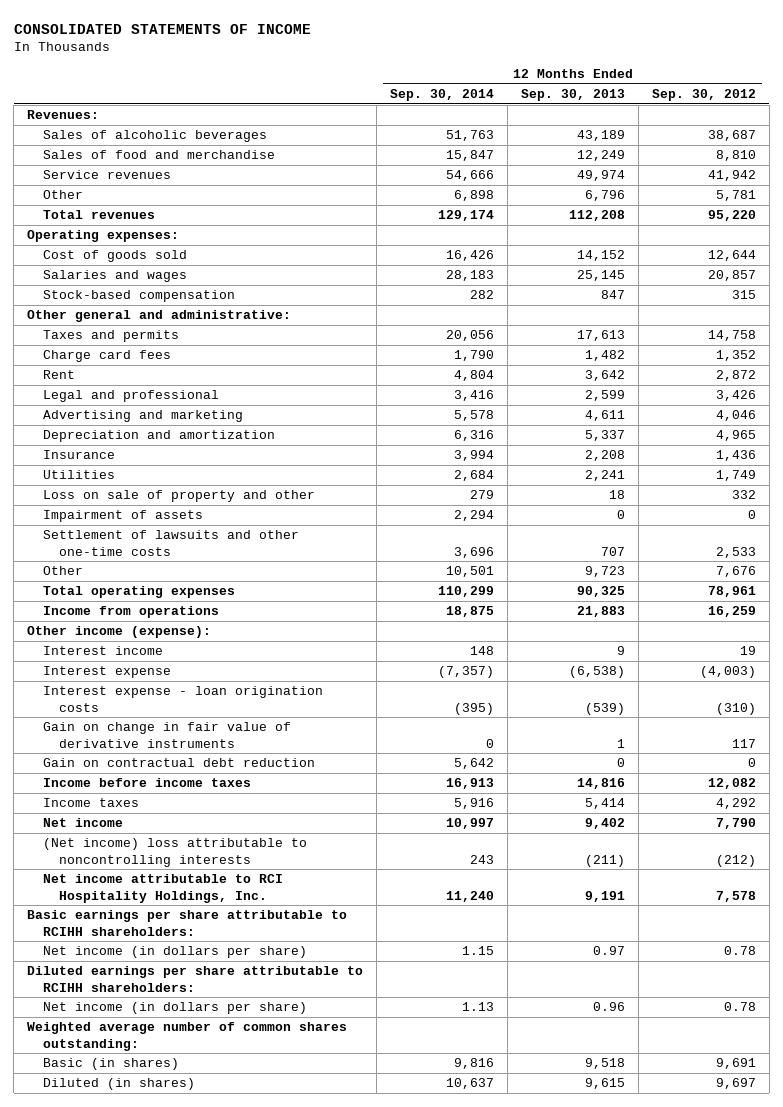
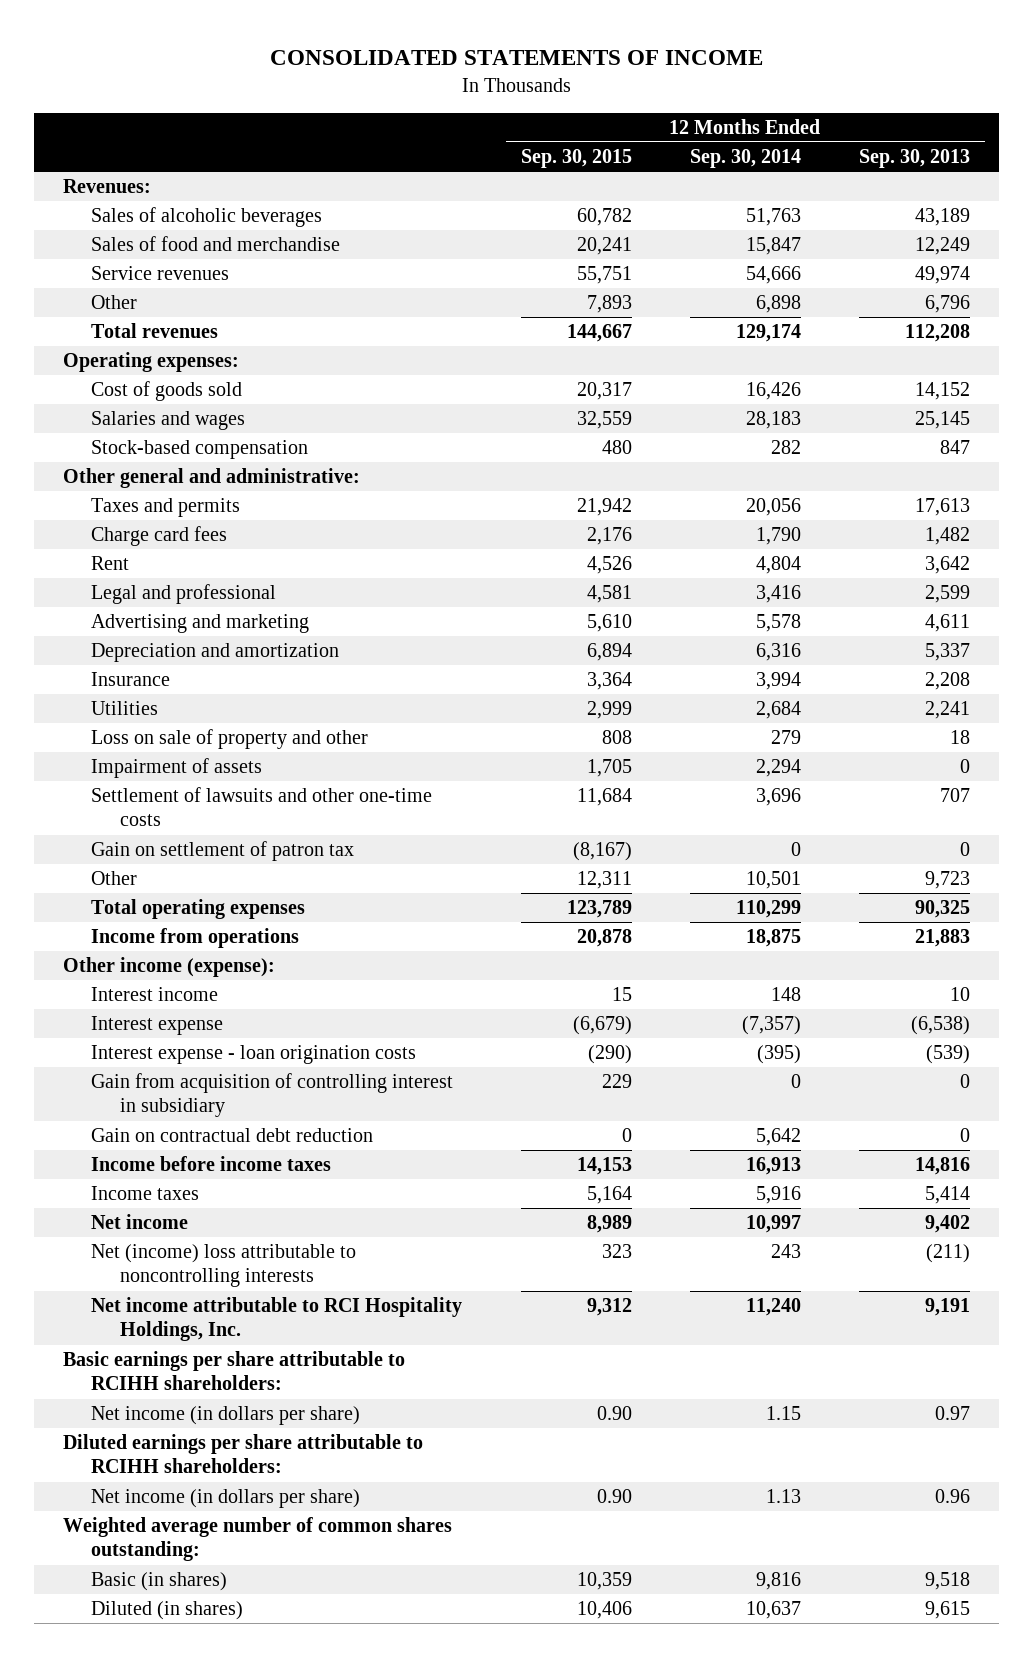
- | 12 Months Ended Sep. 30, 2014 | 12 Months Ended Sep. 30, 2013 | 12 Months Ended Sep. 30, 2012
+ | 12 Months Ended Sep. 30, 2015 | 12 Months Ended Sep. 30, 2014 | 12 Months Ended Sep. 30, 2013
+ Gain on settlement of patron tax | (8,167) | 0 | 0
- Interest income | 148 | 9 | 19
+ Interest income | 15 | 148 | 10
- Gain on change in fair value of derivative instruments | 0 | 1 | 117
+ Gain from acquisition of controlling interest in subsidiary | 229 | 0 | 0
- (Net income) loss attributable to noncontrolling interests | 243 | (211) | (212)
+ Net (income) loss attributable to noncontrolling interests | 323 | 243 | (211)

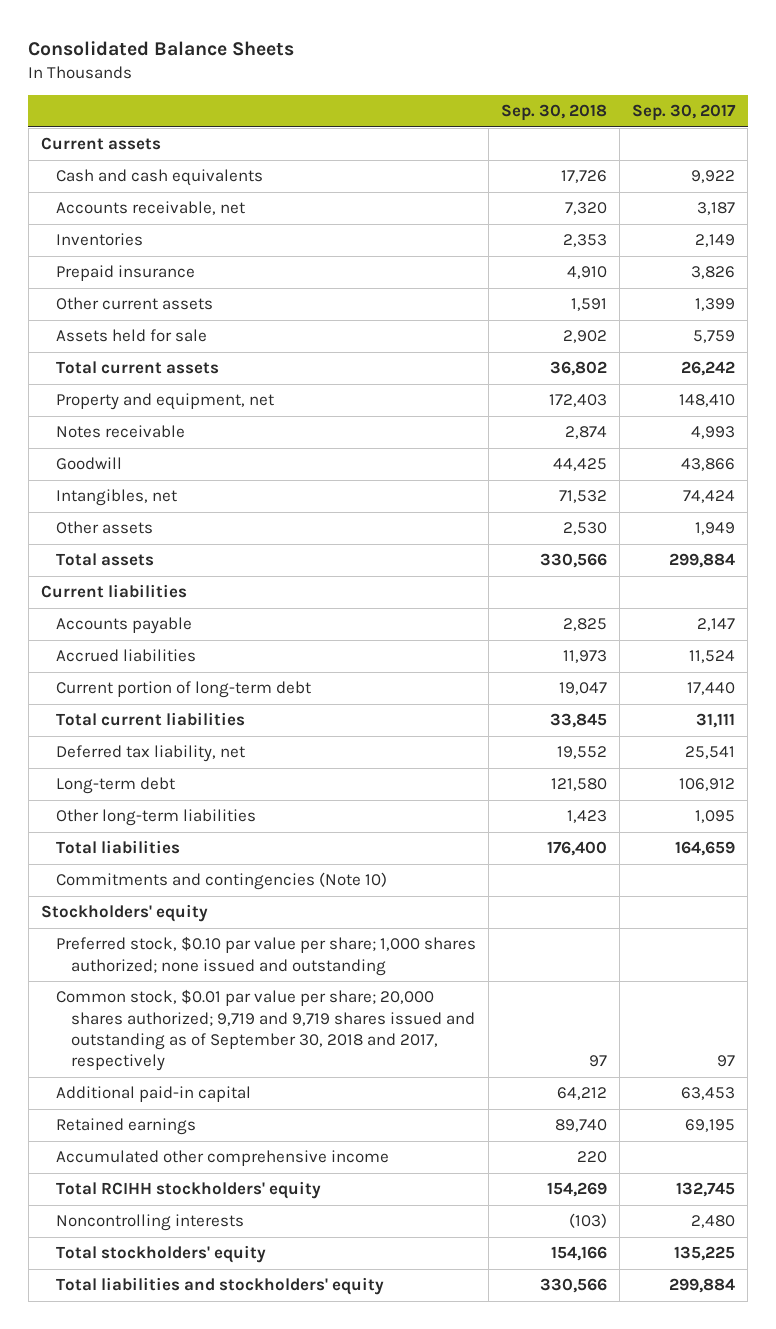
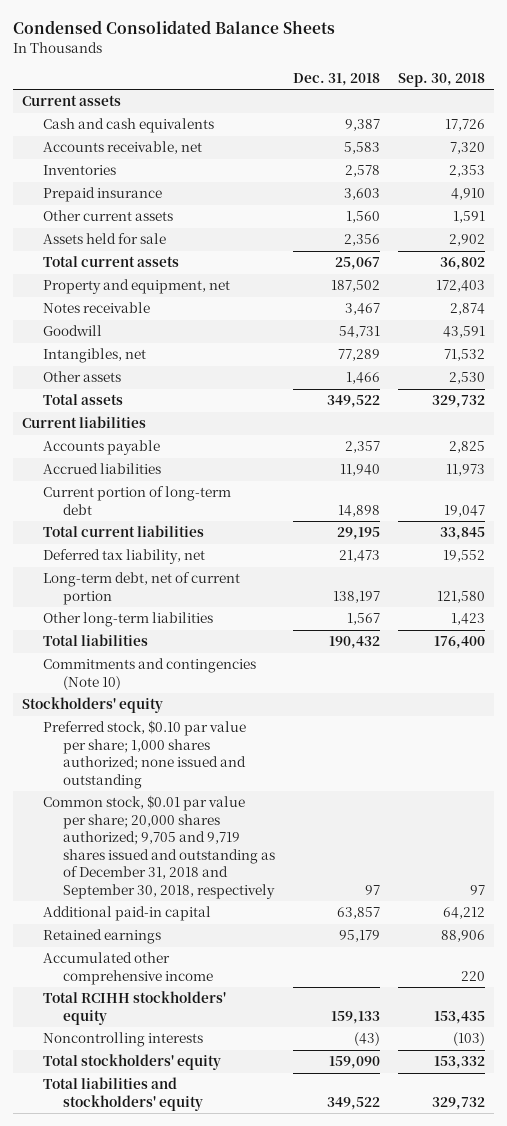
- Consolidated Balance Sheets
+ Condensed Consolidated Balance Sheets
- | Sep. 30, 2018 | Sep. 30, 2017
+ | Dec. 31, 2018 | Sep. 30, 2018
- Goodwill | 44,425 | 43,866
+ Goodwill | 54,731 | 43,591
- Total assets | 330,566 | 299,884
+ Total assets | 349,522 | 329,732
- Long-term debt | 121,580 | 106,912
+ Long-term debt, net of current portion | 138,197 | 121,580
- Common stock, $0.01 par value per share; 20,000 shares authorized; 9,719 and 9,719 shares issued and outstanding as of September 30, 2018 and 2017, respectively | 97 | 97
+ Common stock, $0.01 par value per share; 20,000 shares authorized; 9,705 and 9,719 shares issued and outstanding as of December 31, 2018 and September 30, 2018, respectively | 97 | 97
- Retained earnings | 89,740 | 69,195
+ Retained earnings | 95,179 | 88,906
- Total RCIHH stockholders' equity | 154,269 | 132,745
+ Total RCIHH stockholders' equity | 159,133 | 153,435
- Total stockholders' equity | 154,166 | 135,225
- Total liabilities and stockholders' equity | 330,566 | 299,884
+ Total stockholders' equity | 159,090 | 153,332
+ Total liabilities and stockholders' equity | 349,522 | 329,732

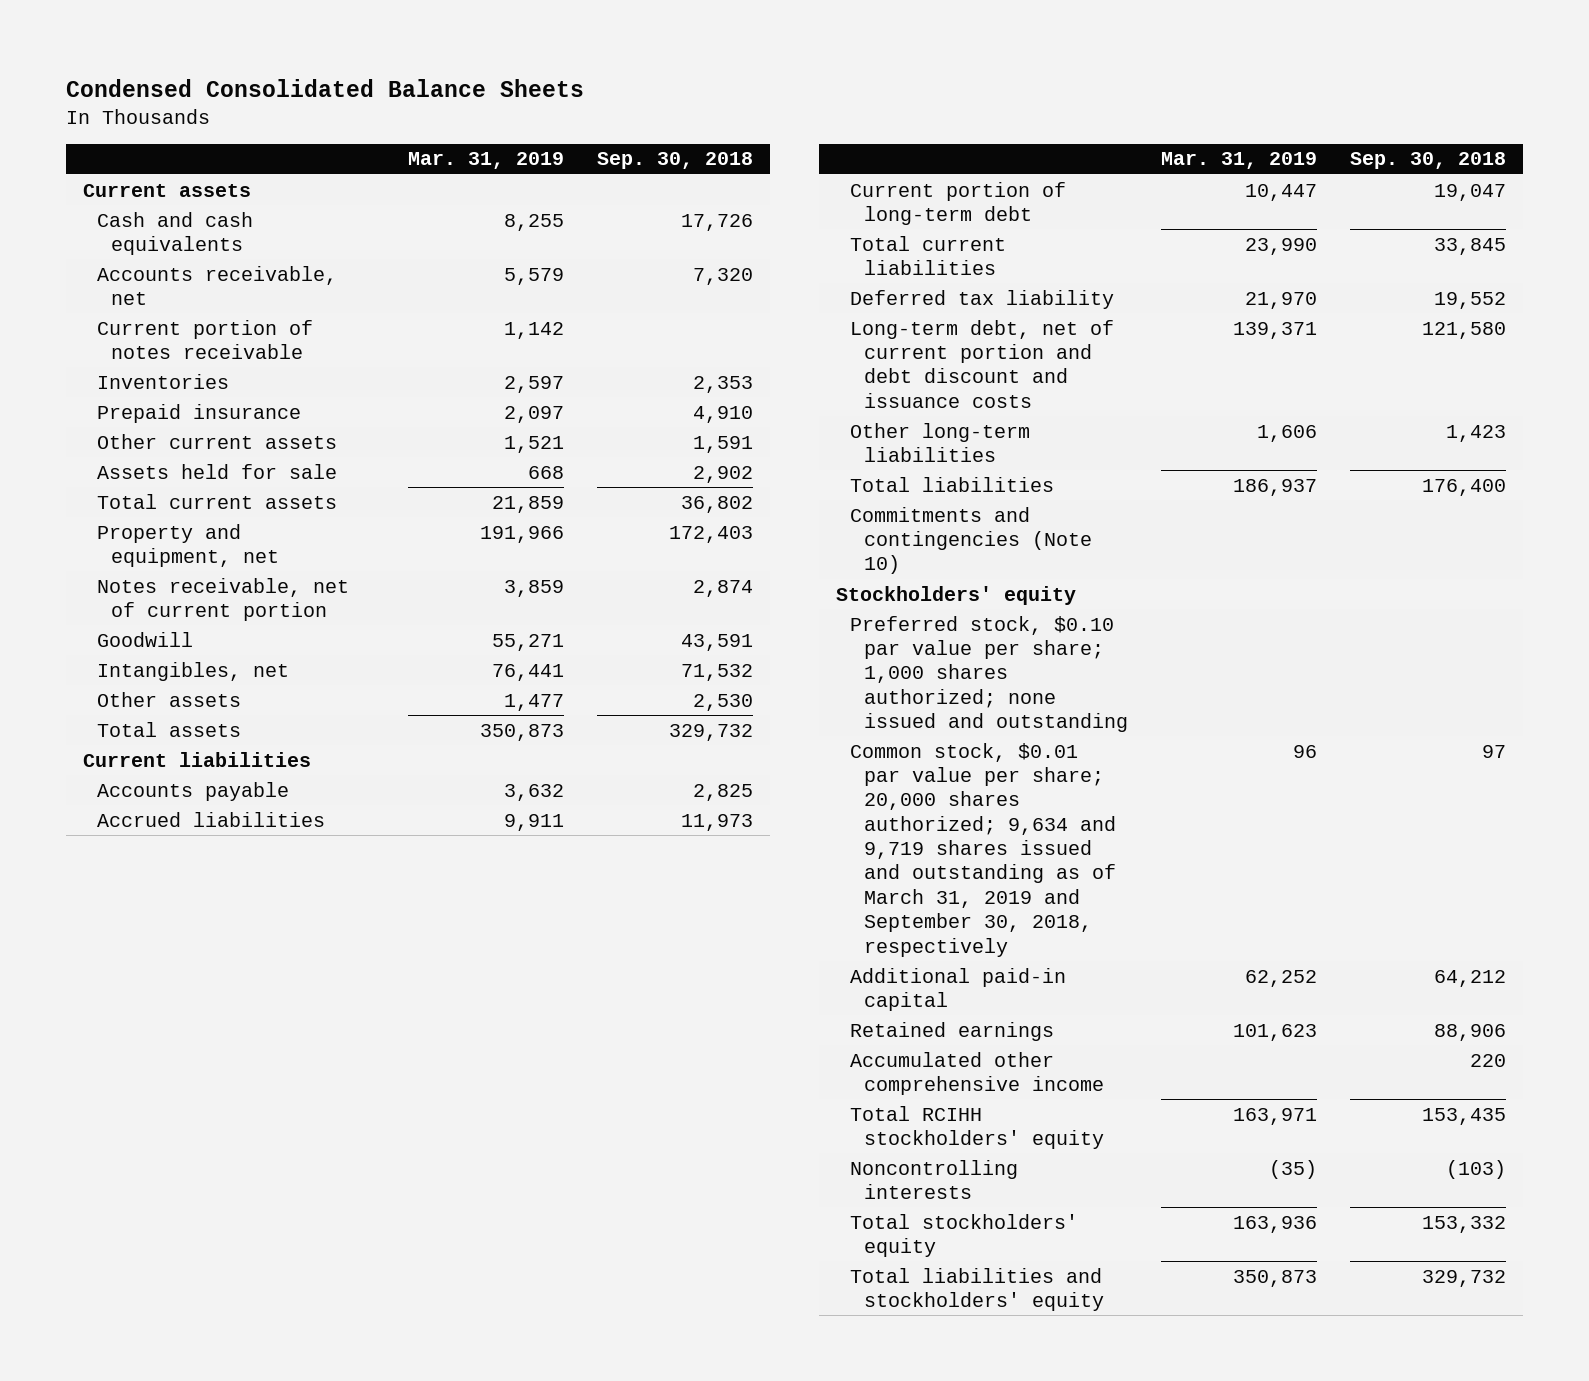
- | Dec. 31, 2018 | Sep. 30, 2018
+ | Mar. 31, 2019 | Sep. 30, 2018
+ Current portion of notes receivable | 1,142 |
- Notes receivable | 3,467 | 2,874
+ Notes receivable, net of current portion | 3,859 | 2,874
- Deferred tax liability, net | 21,473 | 19,552
- Long-term debt, net of current portion | 138,197 | 121,580
+ Deferred tax liability | 21,970 | 19,552
+ Long-term debt, net of current portion and debt discount and issuance costs | 139,371 | 121,580
- Common stock, $0.01 par value per share; 20,000 shares authorized; 9,705 and 9,719 shares issued and outstanding as of December 31, 2018 and September 30, 2018, respectively | 97 | 97
+ Common stock, $0.01 par value per share; 20,000 shares authorized; 9,634 and 9,719 shares issued and outstanding as of March 31, 2019 and September 30, 2018, respectively | 96 | 97

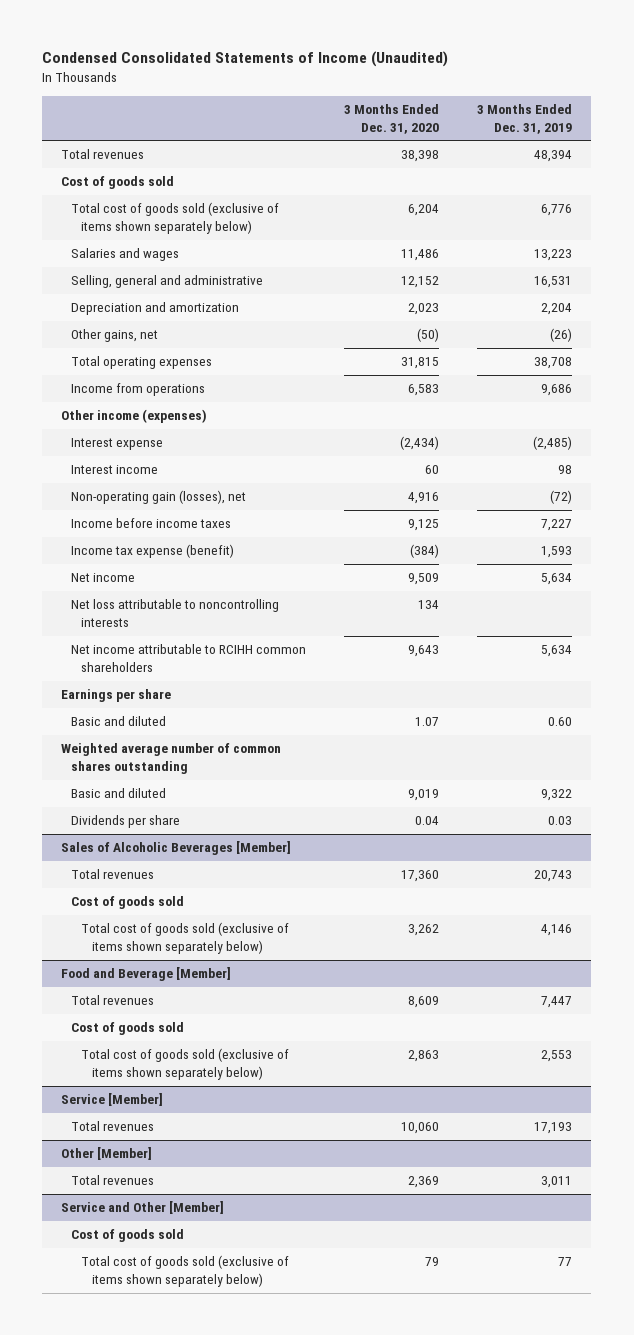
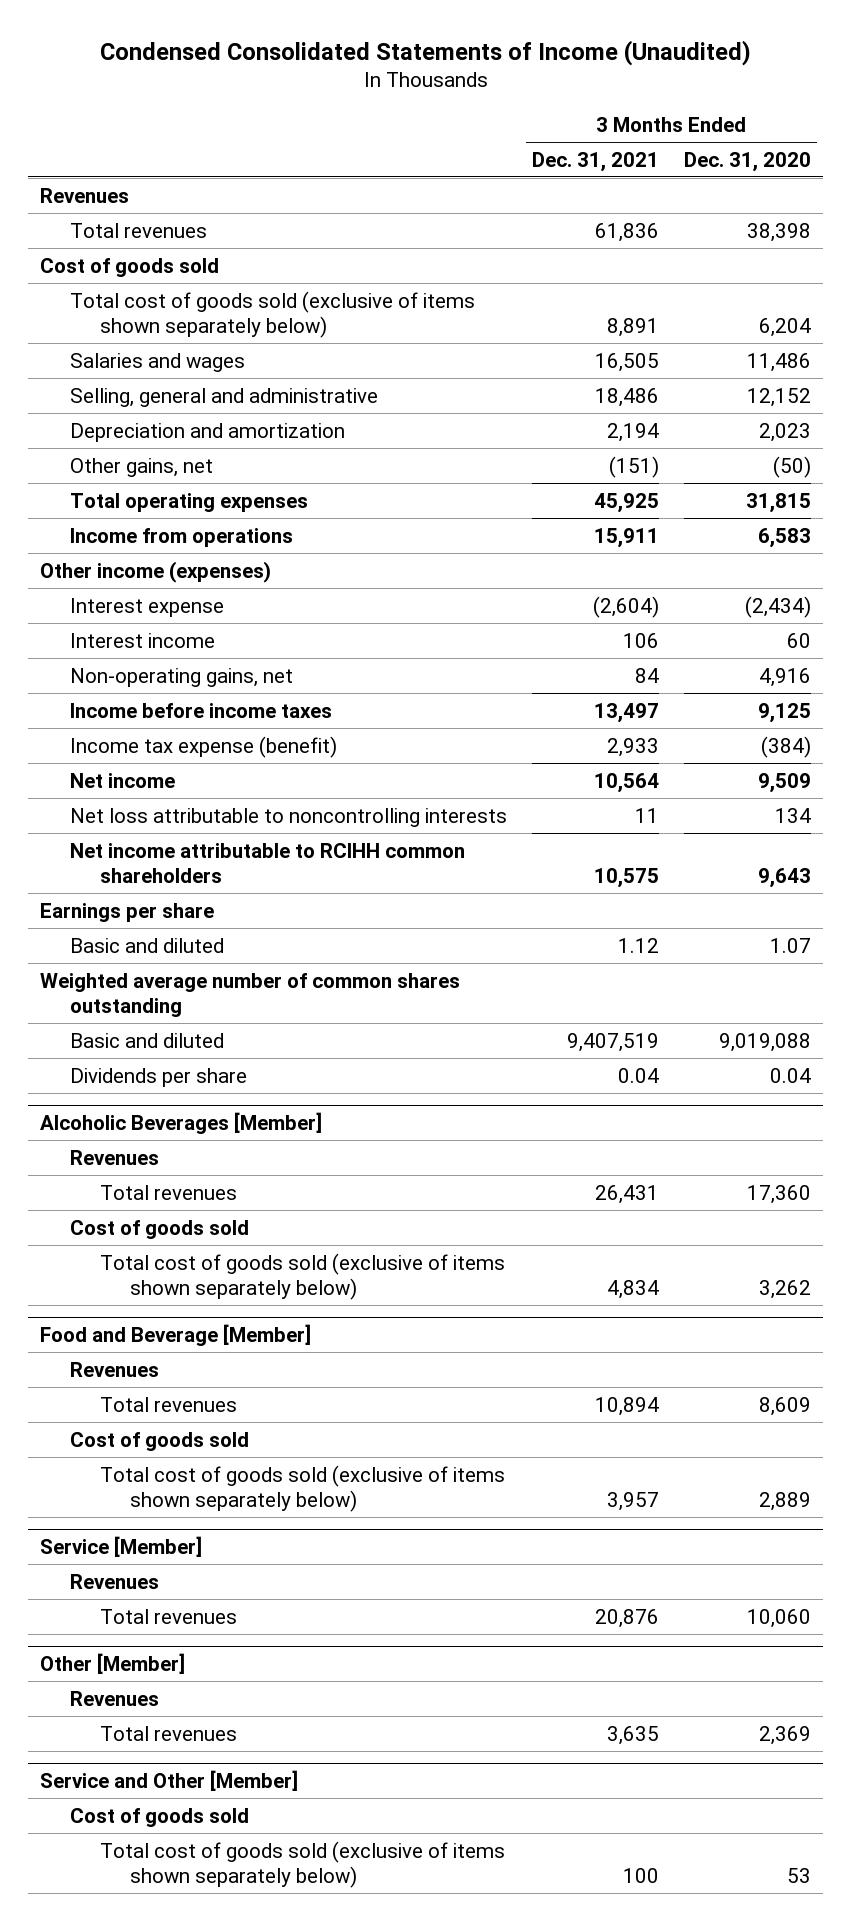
- | 3 Months Ended Dec. 31, 2020 | 3 Months Ended Dec. 31, 2019
+ | 3 Months Ended Dec. 31, 2021 | 3 Months Ended Dec. 31, 2020
+ Revenues
- Non-operating gain (losses), net | 4,916 | (72)
+ Non-operating gains, net | 84 | 4,916
- Basic and diluted | 9,019 | 9,322
+ Basic and diluted | 9,407,519 | 9,019,088
- Sales of Alcoholic Beverages [Member]
+ Alcoholic Beverages [Member]
+ Revenues
@ Food and Beverage [Member]
+ Revenues
- Total cost of goods sold (exclusive of items shown separately below) | 2,863 | 2,553
+ Total cost of goods sold (exclusive of items shown separately below) | 3,957 | 2,889
@ Service [Member]
+ Revenues
@ Other [Member]
+ Revenues
@ Service and Other [Member]
- Total cost of goods sold (exclusive of items shown separately below) | 79 | 77
+ Total cost of goods sold (exclusive of items shown separately below) | 100 | 53

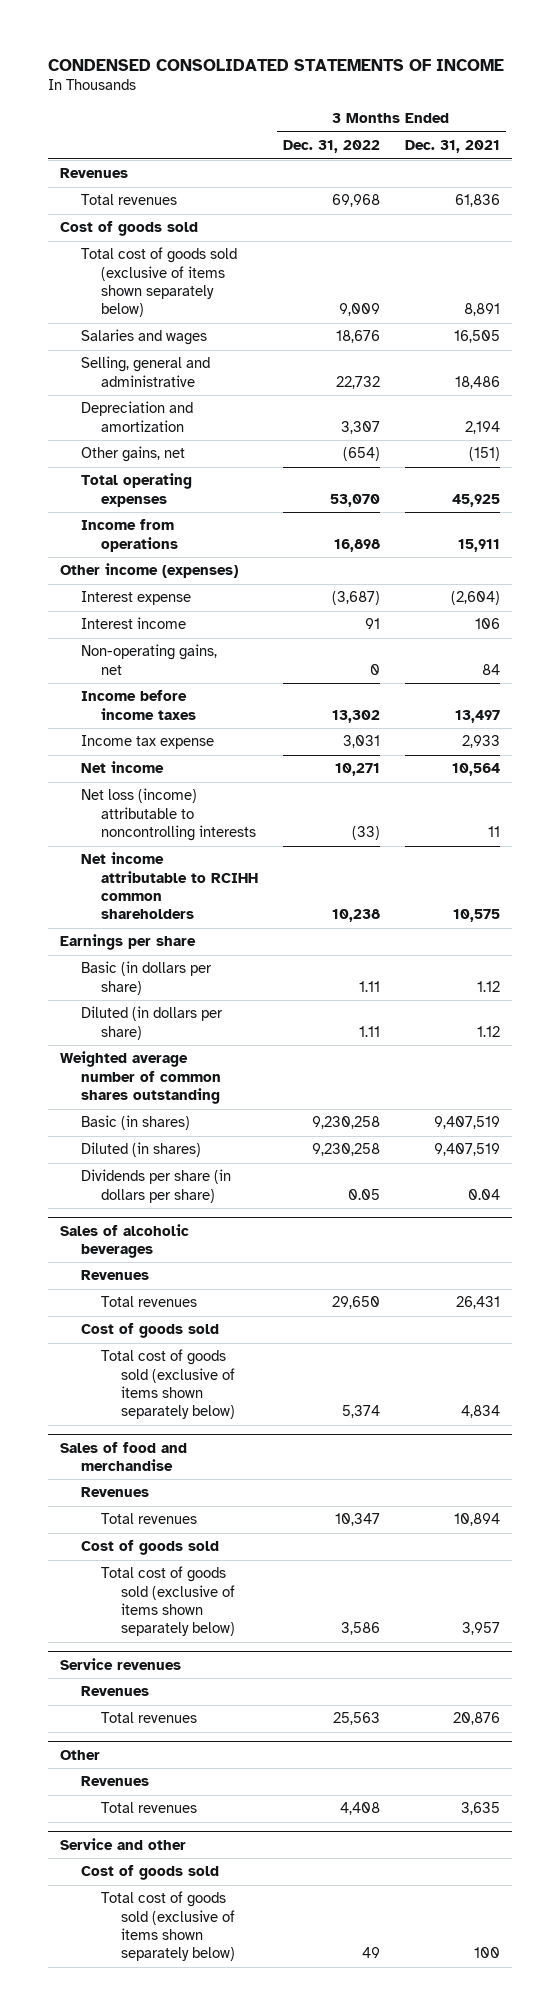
- Condensed Consolidated Statements of Income (Unaudited)
+ CONDENSED CONSOLIDATED STATEMENTS OF INCOME
- | 3 Months Ended Dec. 31, 2021 | 3 Months Ended Dec. 31, 2020
+ | 3 Months Ended Dec. 31, 2022 | 3 Months Ended Dec. 31, 2021
- Income tax expense (benefit) | 2,933 | (384)
+ Income tax expense | 3,031 | 2,933
- Net loss attributable to noncontrolling interests | 11 | 134
+ Net loss (income) attributable to noncontrolling interests | (33) | 11
- Basic and diluted | 1.12 | 1.07
+ Basic (in dollars per share) | 1.11 | 1.12
+ Diluted (in dollars per share) | 1.11 | 1.12
- Basic and diluted | 9,407,519 | 9,019,088
- Dividends per share | 0.04 | 0.04
- Alcoholic Beverages [Member]
+ Basic (in shares) | 9,230,258 | 9,407,519
+ Diluted (in shares) | 9,230,258 | 9,407,519
+ Dividends per share (in dollars per share) | 0.05 | 0.04
+ Sales of alcoholic beverages
- Food and Beverage [Member]
+ Sales of food and merchandise
- Service [Member]
+ Service revenues
- Other [Member]
+ Other
- Service and Other [Member]
+ Service and other

